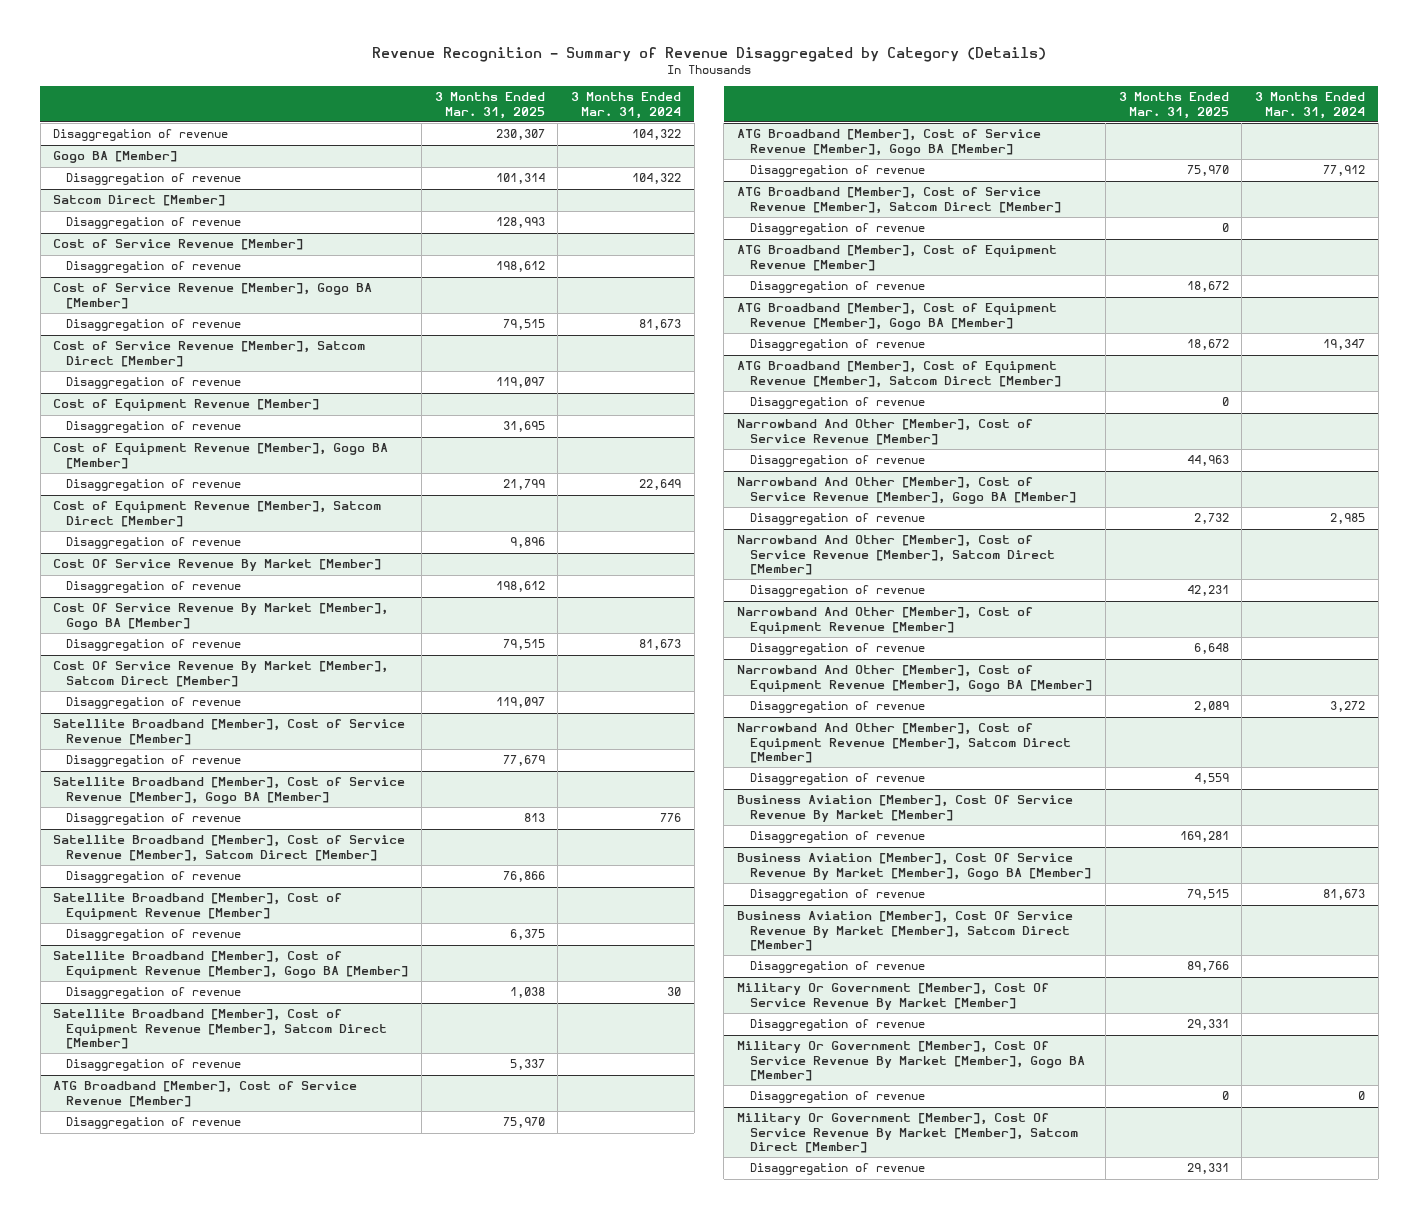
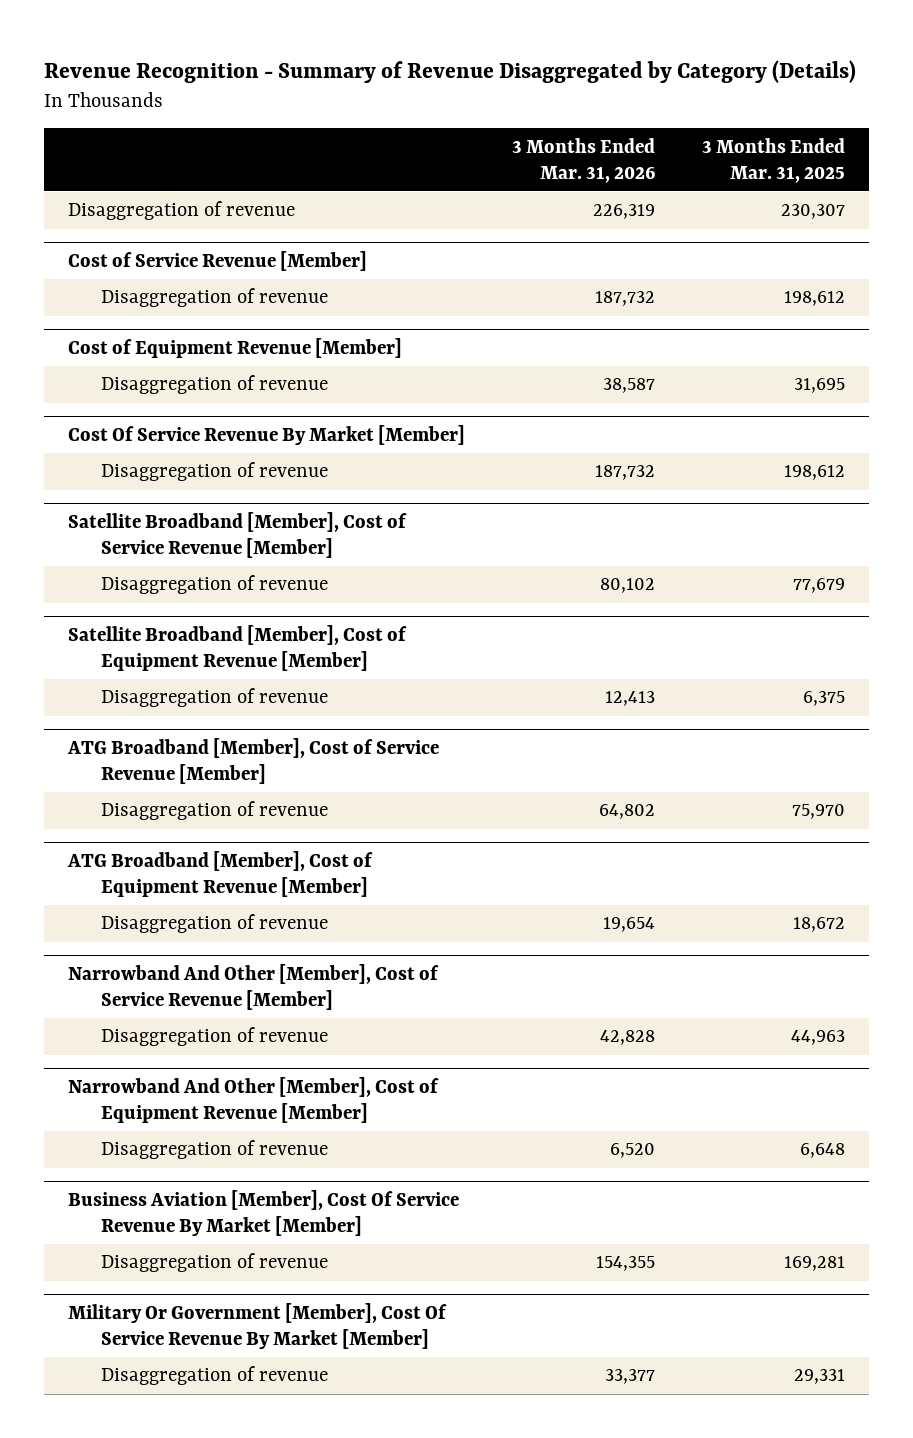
- | 3 Months Ended Mar. 31, 2025 | 3 Months Ended Mar. 31, 2024
+ | 3 Months Ended Mar. 31, 2026 | 3 Months Ended Mar. 31, 2025
- Gogo BA [Member]
- Disaggregation of revenue | 101,314 | 104,322
- Satcom Direct [Member]
- Disaggregation of revenue | 128,993 |
- Cost of Service Revenue [Member], Gogo BA [Member]
- Disaggregation of revenue | 79,515 | 81,673
- Cost of Service Revenue [Member], Satcom Direct [Member]
- Disaggregation of revenue | 119,097 |
- Cost of Equipment Revenue [Member], Gogo BA [Member]
- Disaggregation of revenue | 21,799 | 22,649
- Cost of Equipment Revenue [Member], Satcom Direct [Member]
- Disaggregation of revenue | 9,896 |
- Cost Of Service Revenue By Market [Member], Gogo BA [Member]
- Disaggregation of revenue | 79,515 | 81,673
- Cost Of Service Revenue By Market [Member], Satcom Direct [Member]
- Disaggregation of revenue | 119,097 |
- Satellite Broadband [Member], Cost of Service Revenue [Member], Gogo BA [Member]
- Disaggregation of revenue | 813 | 776
- Satellite Broadband [Member], Cost of Service Revenue [Member], Satcom Direct [Member]
- Disaggregation of revenue | 76,866 |
- Satellite Broadband [Member], Cost of Equipment Revenue [Member], Gogo BA [Member]
- Disaggregation of revenue | 1,038 | 30
- Satellite Broadband [Member], Cost of Equipment Revenue [Member], Satcom Direct [Member]
- Disaggregation of revenue | 5,337 |
- ATG Broadband [Member], Cost of Service Revenue [Member], Gogo BA [Member]
- Disaggregation of revenue | 75,970 | 77,912
- ATG Broadband [Member], Cost of Service Revenue [Member], Satcom Direct [Member]
- Disaggregation of revenue | 0 |
- ATG Broadband [Member], Cost of Equipment Revenue [Member], Gogo BA [Member]
- Disaggregation of revenue | 18,672 | 19,347
- ATG Broadband [Member], Cost of Equipment Revenue [Member], Satcom Direct [Member]
- Disaggregation of revenue | 0 |
- Narrowband And Other [Member], Cost of Service Revenue [Member], Gogo BA [Member]
- Disaggregation of revenue | 2,732 | 2,985
- Narrowband And Other [Member], Cost of Service Revenue [Member], Satcom Direct [Member]
- Disaggregation of revenue | 42,231 |
- Narrowband And Other [Member], Cost of Equipment Revenue [Member], Gogo BA [Member]
- Disaggregation of revenue | 2,089 | 3,272
- Narrowband And Other [Member], Cost of Equipment Revenue [Member], Satcom Direct [Member]
- Disaggregation of revenue | 4,559 |
- Business Aviation [Member], Cost Of Service Revenue By Market [Member], Gogo BA [Member]
- Disaggregation of revenue | 79,515 | 81,673
- Business Aviation [Member], Cost Of Service Revenue By Market [Member], Satcom Direct [Member]
- Disaggregation of revenue | 89,766 |
- Military Or Government [Member], Cost Of Service Revenue By Market [Member], Gogo BA [Member]
- Disaggregation of revenue | 0 | 0
- Military Or Government [Member], Cost Of Service Revenue By Market [Member], Satcom Direct [Member]
- Disaggregation of revenue | 29,331 |

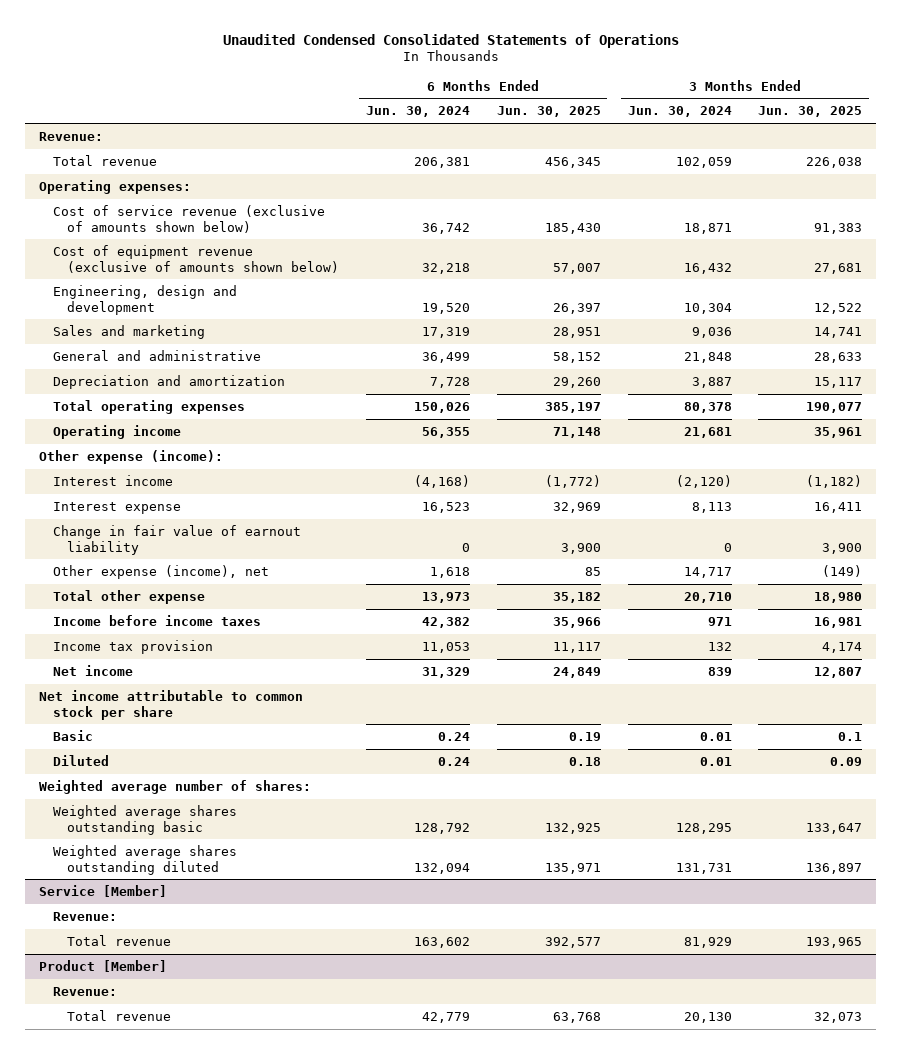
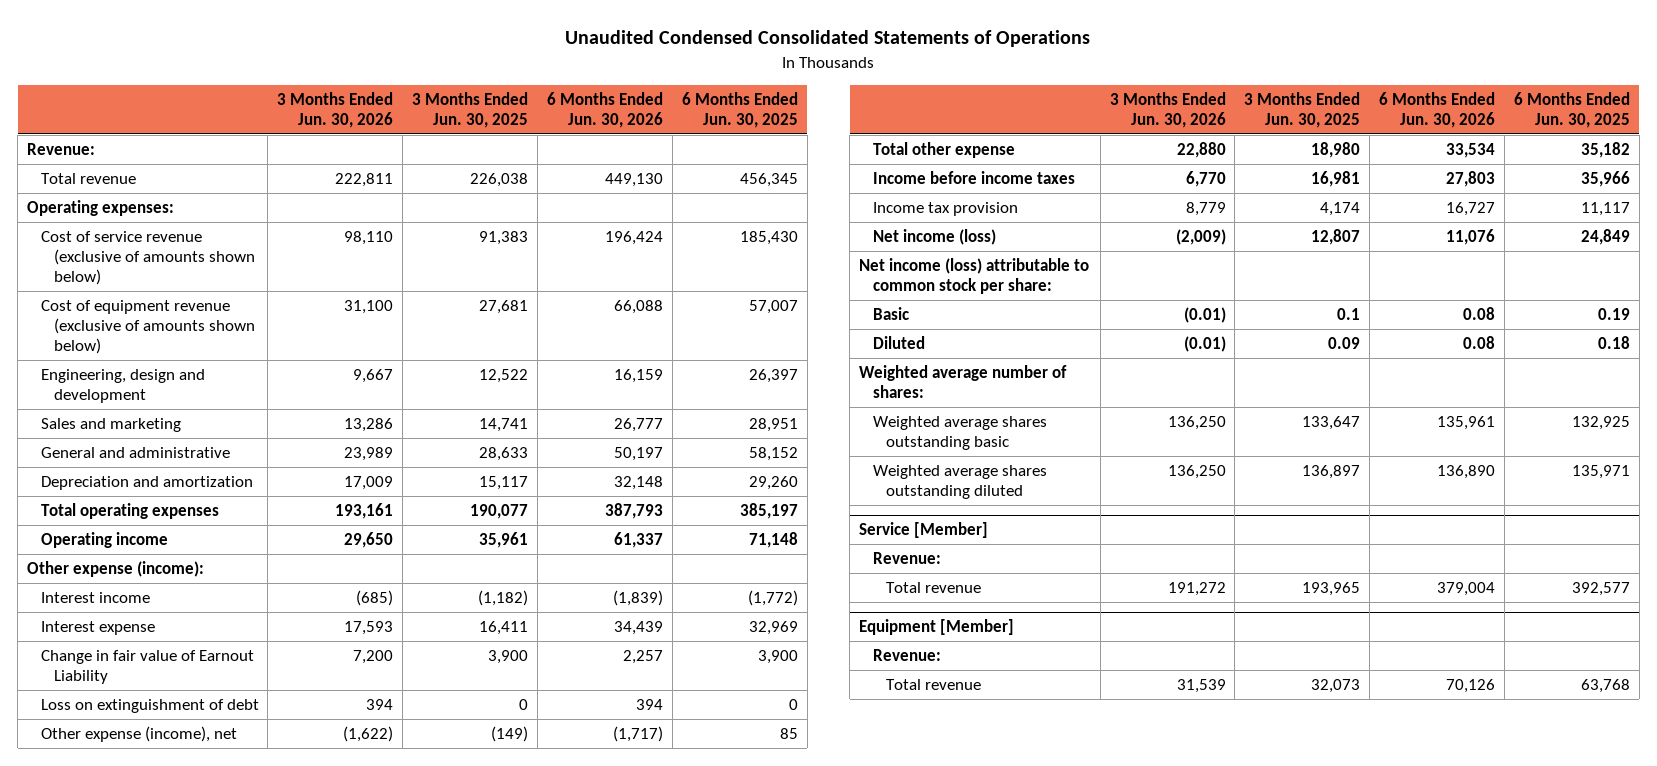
- | 6 Months Ended Jun. 30, 2024 | 6 Months Ended Jun. 30, 2025 | 3 Months Ended Jun. 30, 2024 | 3 Months Ended Jun. 30, 2025
+ | 3 Months Ended Jun. 30, 2026 | 3 Months Ended Jun. 30, 2025 | 6 Months Ended Jun. 30, 2026 | 6 Months Ended Jun. 30, 2025
- Change in fair value of earnout liability | 0 | 3,900 | 0 | 3,900
+ Change in fair value of Earnout Liability | 7,200 | 3,900 | 2,257 | 3,900
+ Loss on extinguishment of debt | 394 | 0 | 394 | 0
- Net income | 31,329 | 24,849 | 839 | 12,807
- Net income attributable to common stock per share
+ Net income (loss) | (2,009) | 12,807 | 11,076 | 24,849
+ Net income (loss) attributable to common stock per share:
- Product [Member]
+ Equipment [Member]

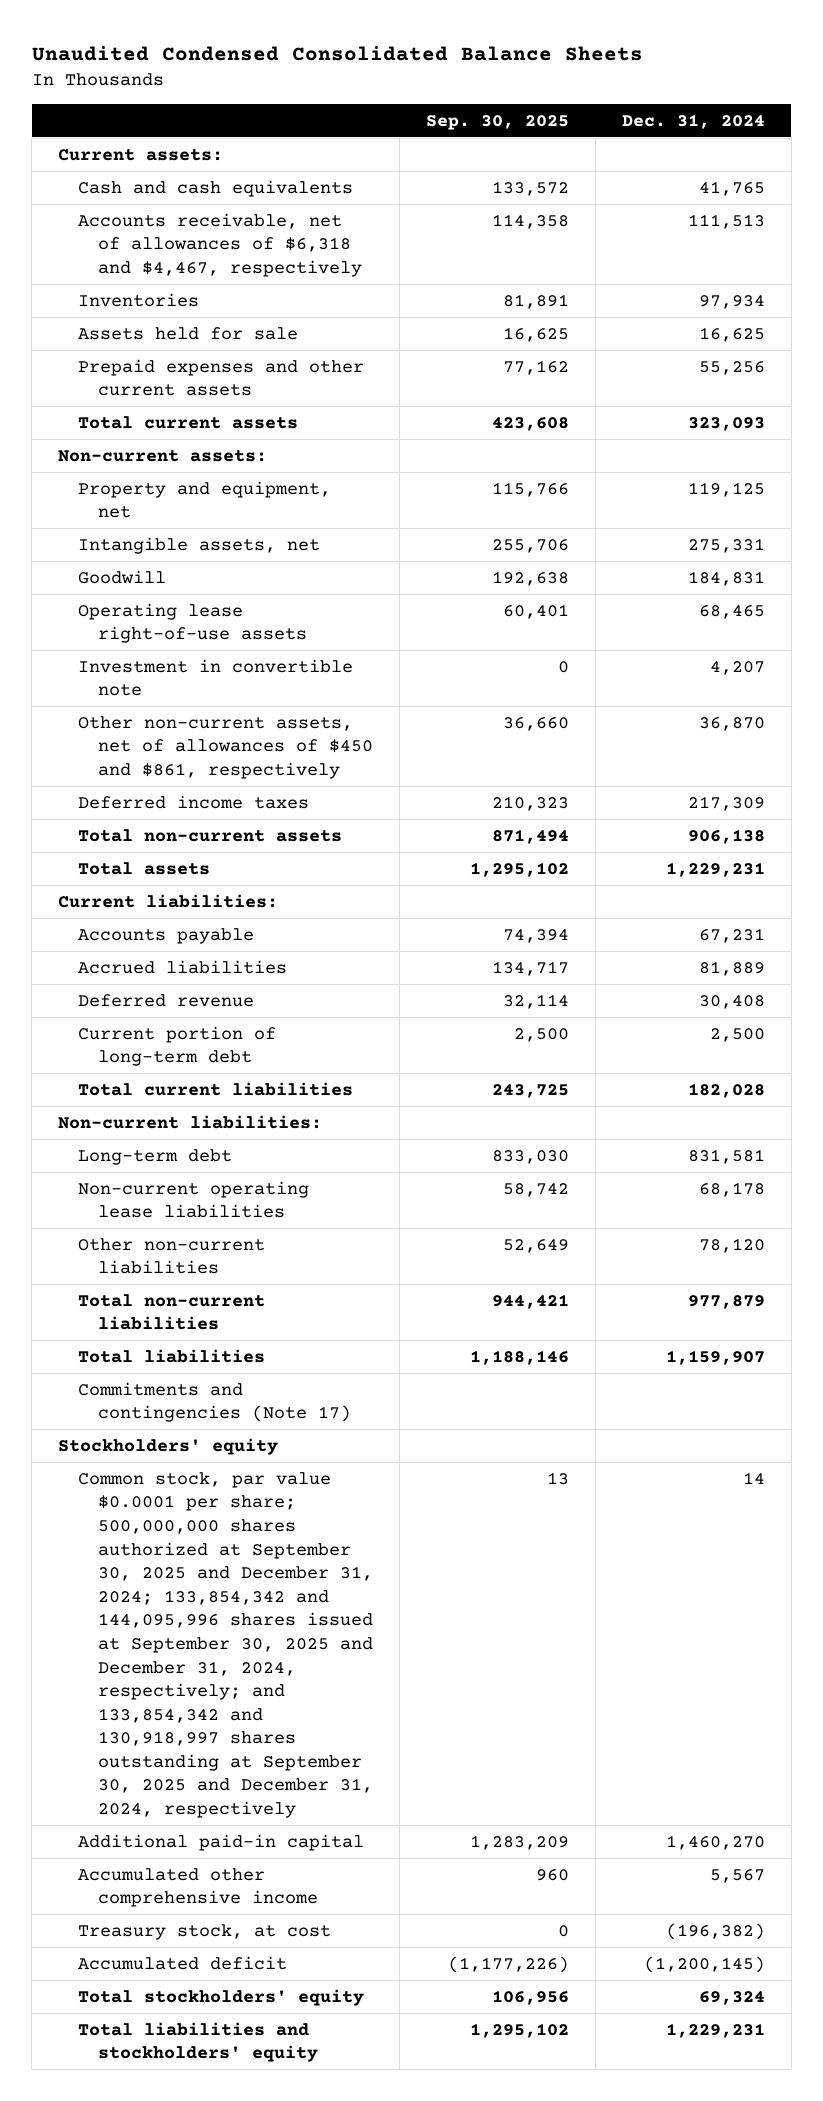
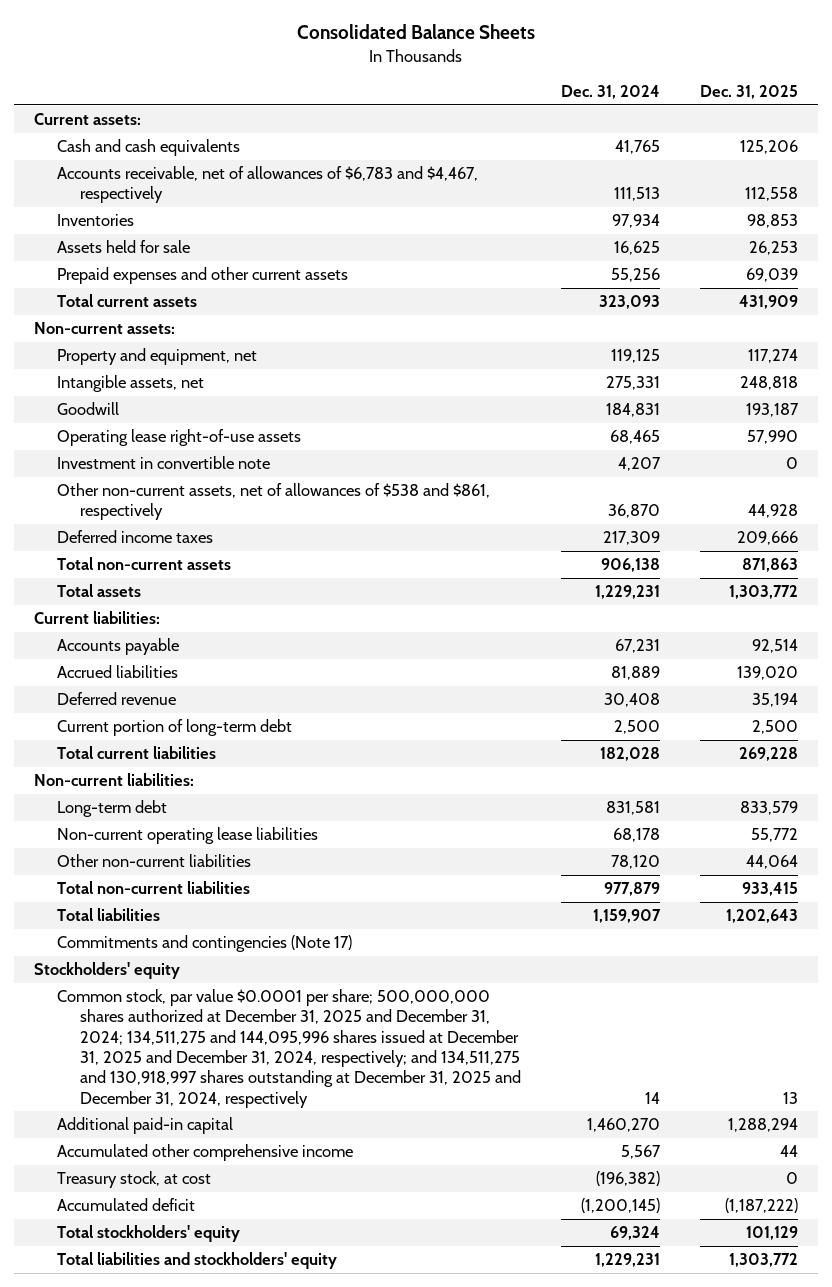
- Unaudited Condensed Consolidated Balance Sheets
+ Consolidated Balance Sheets
- | Sep. 30, 2025 | Dec. 31, 2024
+ | Dec. 31, 2024 | Dec. 31, 2025
- Accounts receivable, net of allowances of $6,318 and $4,467, respectively | 114,358 | 111,513
+ Accounts receivable, net of allowances of $6,783 and $4,467, respectively | 111,513 | 112,558
- Other non-current assets, net of allowances of $450 and $861, respectively | 36,660 | 36,870
+ Other non-current assets, net of allowances of $538 and $861, respectively | 36,870 | 44,928
- Common stock, par value $0.0001 per share; 500,000,000 shares authorized at September 30, 2025 and December 31, 2024; 133,854,342 and 144,095,996 shares issued at September 30, 2025 and December 31, 2024, respectively; and 133,854,342 and 130,918,997 shares outstanding at September 30, 2025 and December 31, 2024, respectively | 13 | 14
+ Common stock, par value $0.0001 per share; 500,000,000 shares authorized at December 31, 2025 and December 31, 2024; 134,511,275 and 144,095,996 shares issued at December 31, 2025 and December 31, 2024, respectively; and 134,511,275 and 130,918,997 shares outstanding at December 31, 2025 and December 31, 2024, respectively | 14 | 13

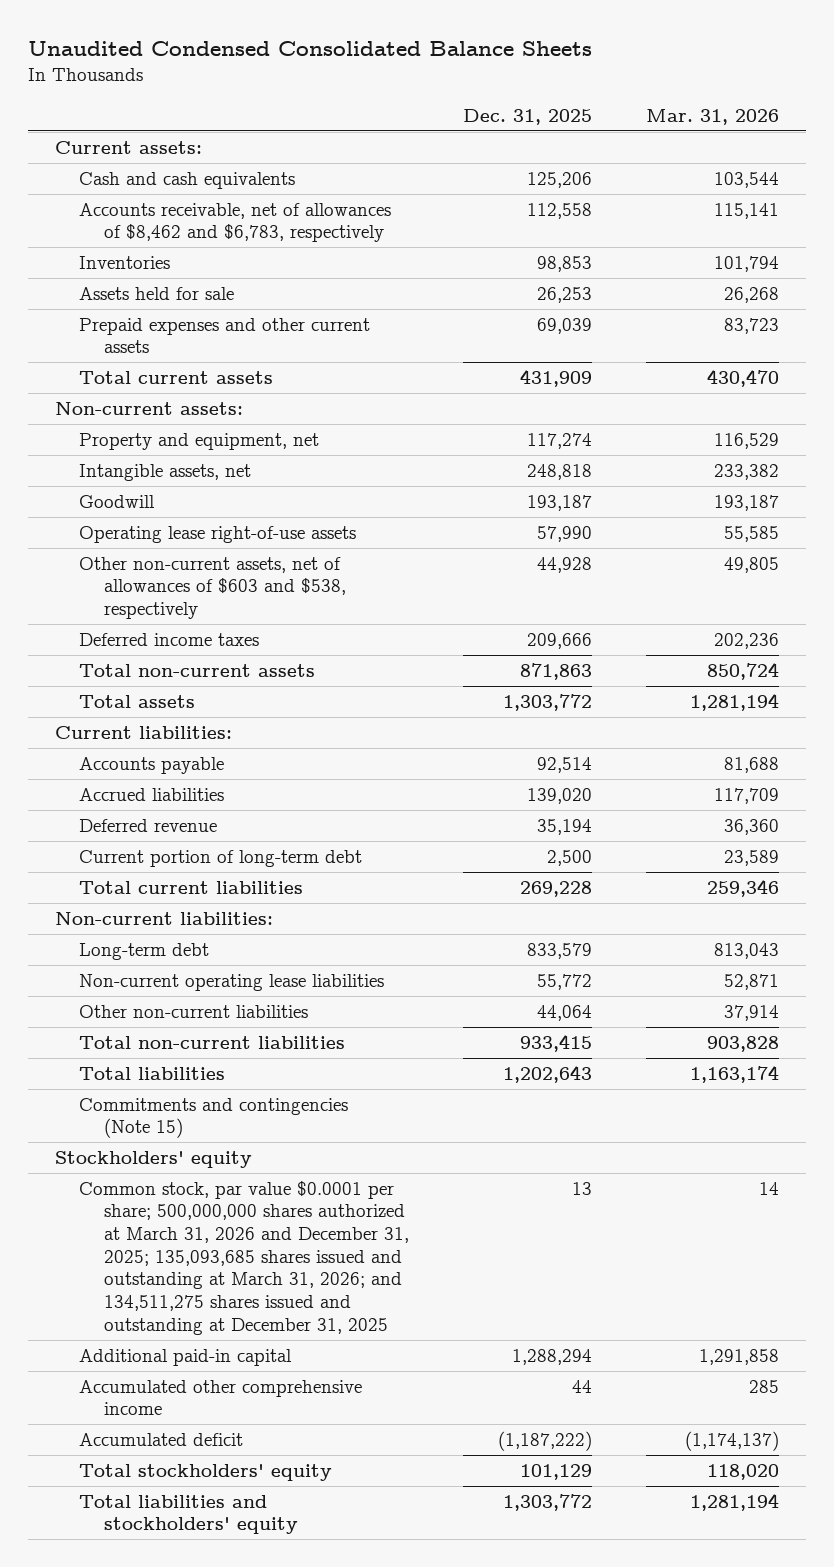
- Consolidated Balance Sheets
+ Unaudited Condensed Consolidated Balance Sheets
- | Dec. 31, 2024 | Dec. 31, 2025
+ | Dec. 31, 2025 | Mar. 31, 2026
- Accounts receivable, net of allowances of $6,783 and $4,467, respectively | 111,513 | 112,558
+ Accounts receivable, net of allowances of $8,462 and $6,783, respectively | 112,558 | 115,141
- Investment in convertible note | 4,207 | 0
- Other non-current assets, net of allowances of $538 and $861, respectively | 36,870 | 44,928
+ Other non-current assets, net of allowances of $603 and $538, respectively | 44,928 | 49,805
- Commitments and contingencies (Note 17)
+ Commitments and contingencies (Note 15)
- Common stock, par value $0.0001 per share; 500,000,000 shares authorized at December 31, 2025 and December 31, 2024; 134,511,275 and 144,095,996 shares issued at December 31, 2025 and December 31, 2024, respectively; and 134,511,275 and 130,918,997 shares outstanding at December 31, 2025 and December 31, 2024, respectively | 14 | 13
+ Common stock, par value $0.0001 per share; 500,000,000 shares authorized at March 31, 2026 and December 31, 2025; 135,093,685 shares issued and outstanding at March 31, 2026; and 134,511,275 shares issued and outstanding at December 31, 2025 | 13 | 14
- Treasury stock, at cost | (196,382) | 0

